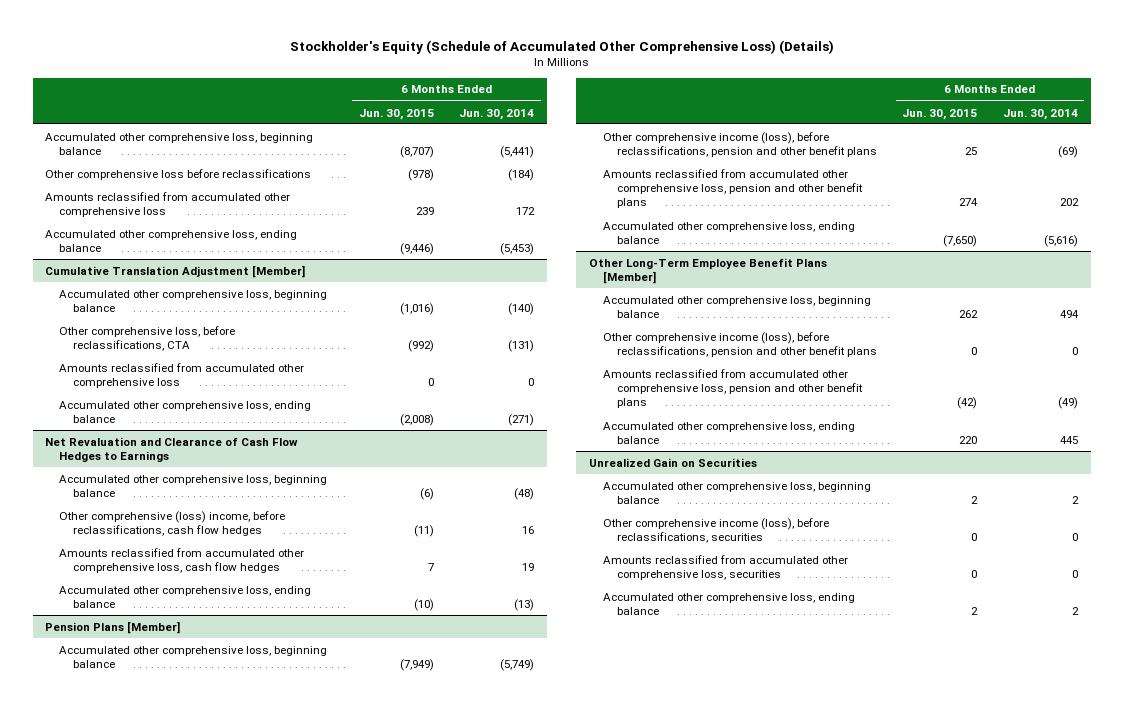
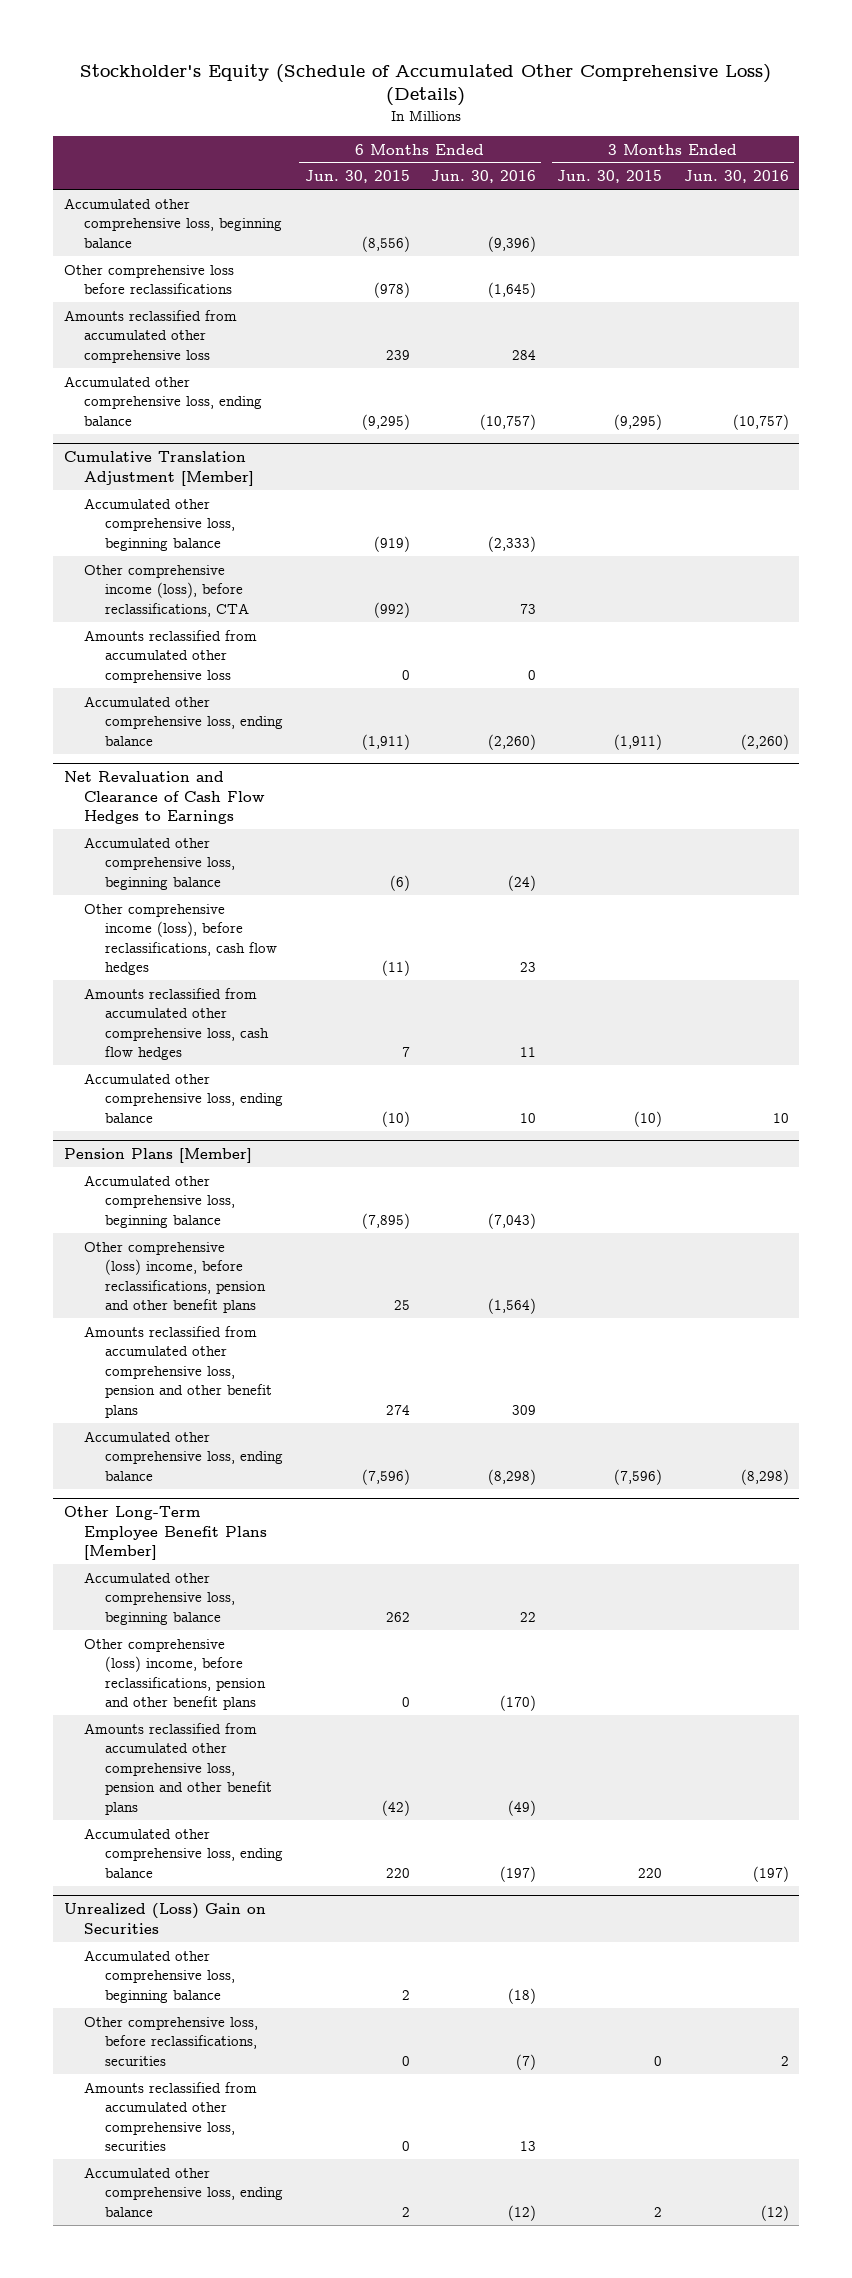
- | 6 Months Ended Jun. 30, 2015 | 6 Months Ended Jun. 30, 2014
+ | 6 Months Ended Jun. 30, 2015 | 6 Months Ended Jun. 30, 2016 | 3 Months Ended Jun. 30, 2015 | 3 Months Ended Jun. 30, 2016
- Accumulated other comprehensive loss, beginning balance | (8,707) | (5,441)
+ Accumulated other comprehensive loss, beginning balance | (8,556) | (9,396) | |
- Accumulated other comprehensive loss, ending balance | (9,446) | (5,453)
+ Accumulated other comprehensive loss, ending balance | (9,295) | (10,757) | (9,295) | (10,757)
@ Cumulative Translation Adjustment [Member]
- Accumulated other comprehensive loss, beginning balance | (1,016) | (140)
- Other comprehensive loss, before reclassifications, CTA | (992) | (131)
+ Accumulated other comprehensive loss, beginning balance | (919) | (2,333) | |
+ Other comprehensive income (loss), before reclassifications, CTA | (992) | 73 | |
- Accumulated other comprehensive loss, ending balance | (2,008) | (271)
+ Accumulated other comprehensive loss, ending balance | (1,911) | (2,260) | (1,911) | (2,260)
@ Net Revaluation and Clearance of Cash Flow Hedges to Earnings
- Other comprehensive (loss) income, before reclassifications, cash flow hedges | (11) | 16
+ Other comprehensive income (loss), before reclassifications, cash flow hedges | (11) | 23 | |
@ Pension Plans [Member]
- Accumulated other comprehensive loss, beginning balance | (7,949) | (5,749)
- Other comprehensive income (loss), before reclassifications, pension and other benefit plans | 25 | (69)
+ Accumulated other comprehensive loss, beginning balance | (7,895) | (7,043) | |
+ Other comprehensive (loss) income, before reclassifications, pension and other benefit plans | 25 | (1,564) | |
- Accumulated other comprehensive loss, ending balance | (7,650) | (5,616)
+ Accumulated other comprehensive loss, ending balance | (7,596) | (8,298) | (7,596) | (8,298)
@ Other Long-Term Employee Benefit Plans [Member]
- Other comprehensive income (loss), before reclassifications, pension and other benefit plans | 0 | 0
+ Other comprehensive (loss) income, before reclassifications, pension and other benefit plans | 0 | (170) | |
- Unrealized Gain on Securities
+ Unrealized (Loss) Gain on Securities
- Other comprehensive income (loss), before reclassifications, securities | 0 | 0
+ Other comprehensive loss, before reclassifications, securities | 0 | (7) | 0 | 2

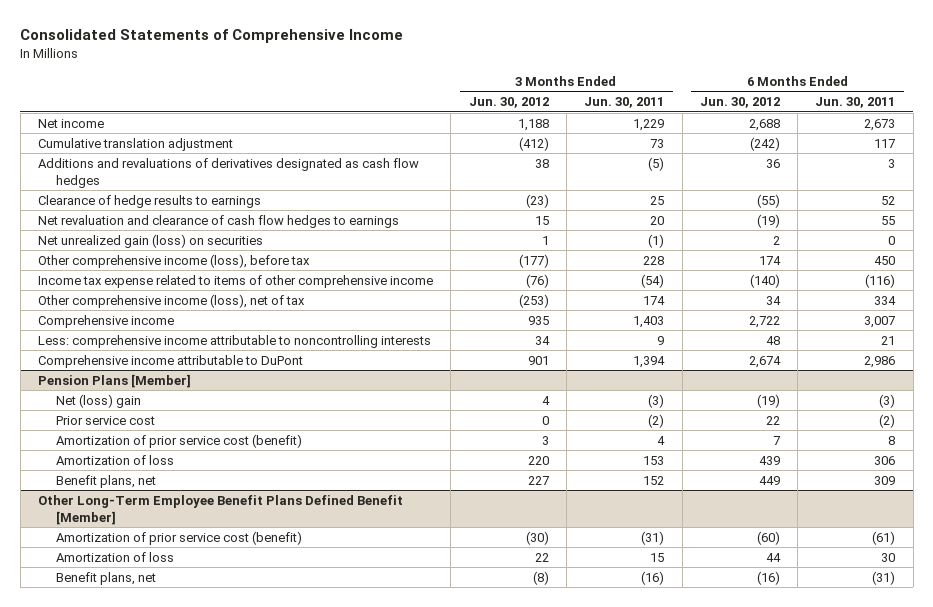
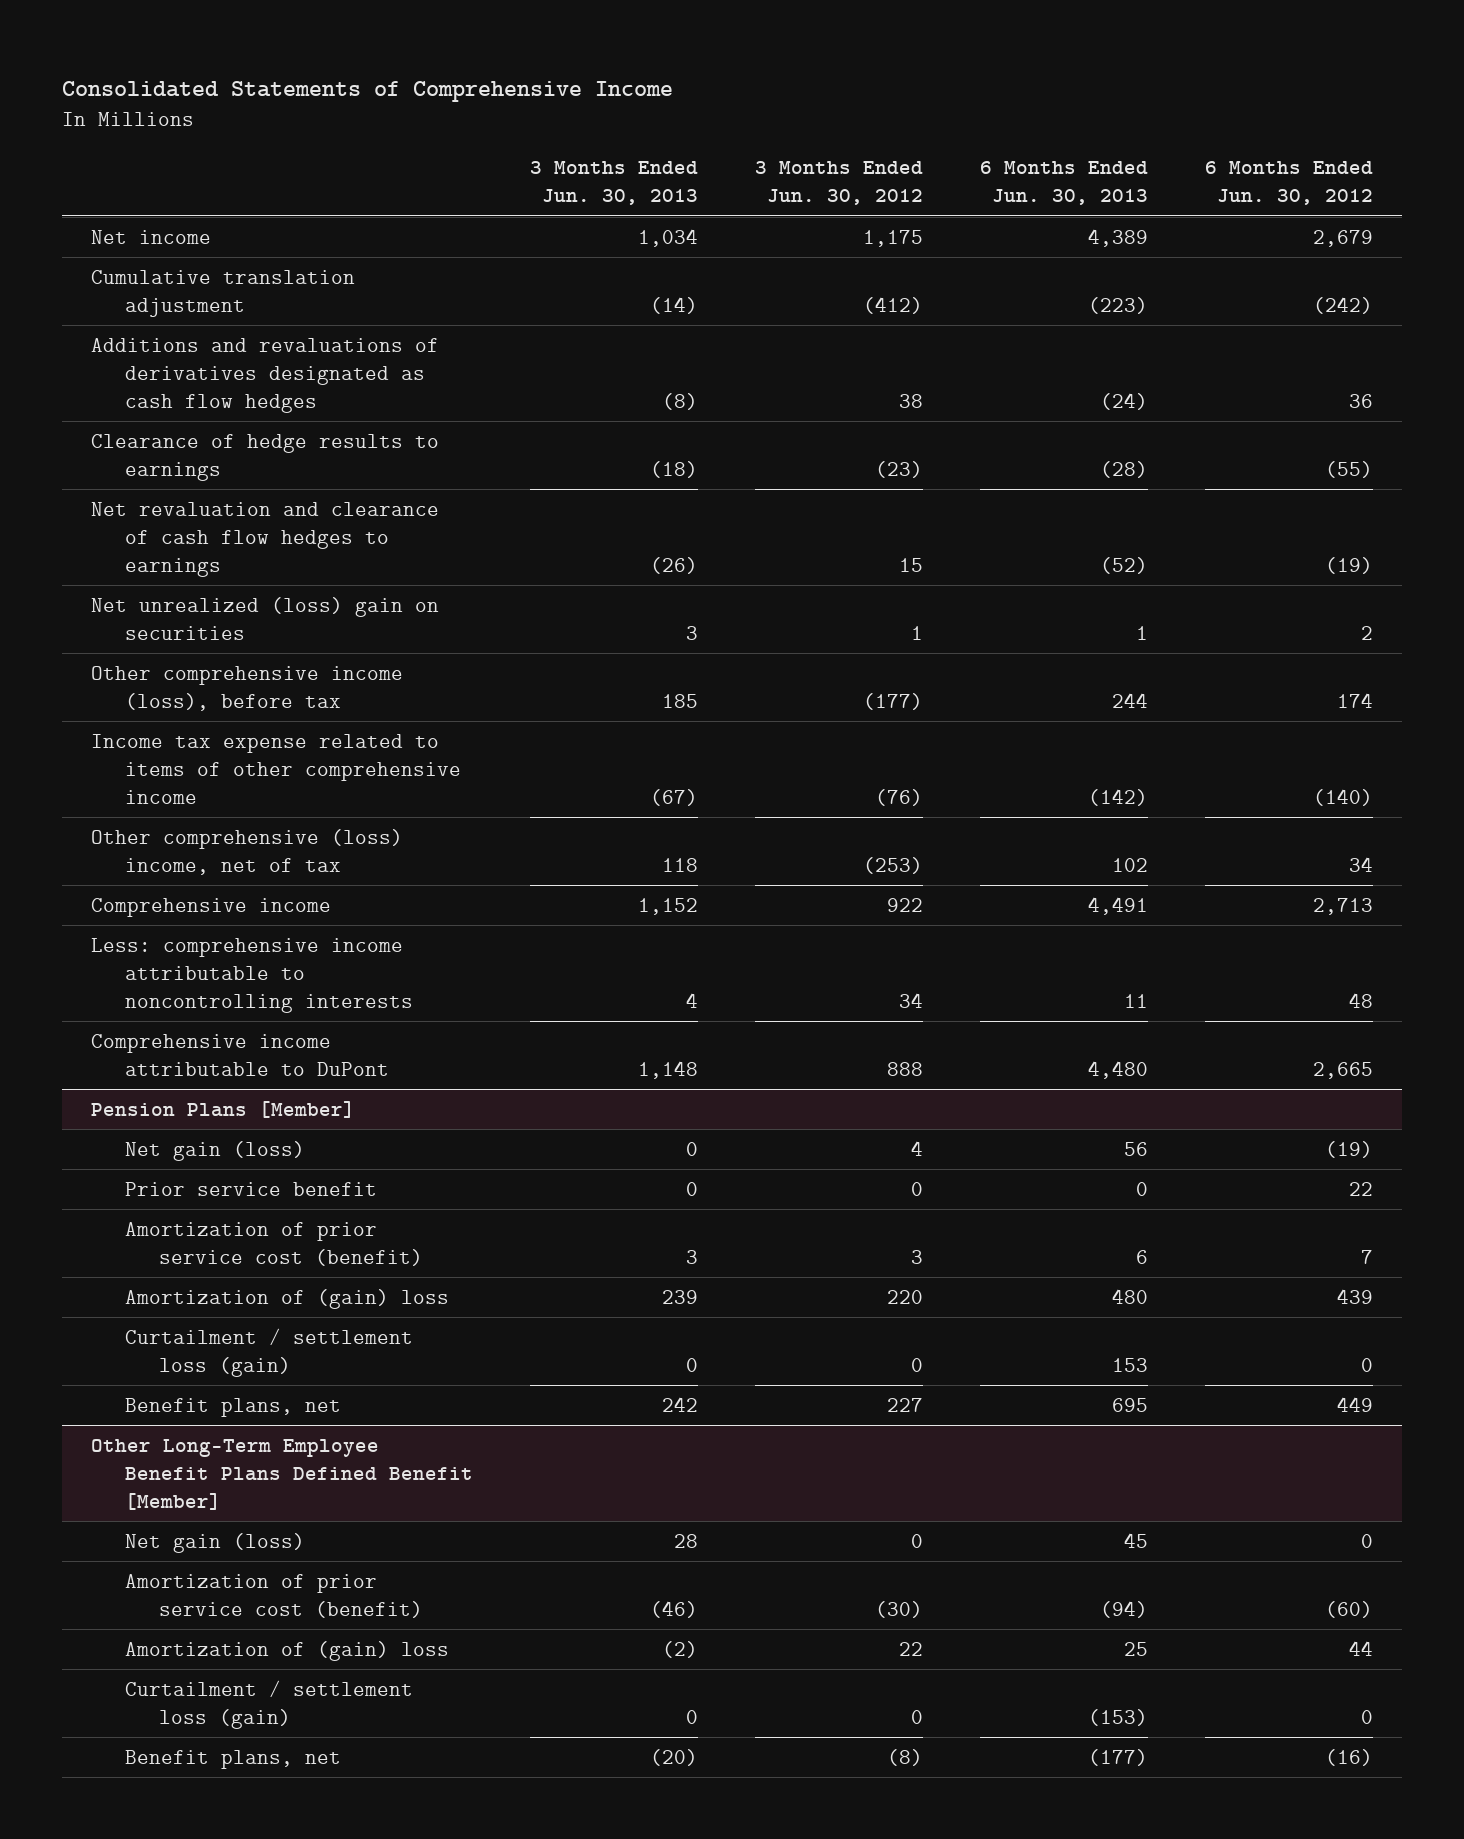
- | 3 Months Ended Jun. 30, 2012 | 3 Months Ended Jun. 30, 2011 | 6 Months Ended Jun. 30, 2012 | 6 Months Ended Jun. 30, 2011
+ | 3 Months Ended Jun. 30, 2013 | 3 Months Ended Jun. 30, 2012 | 6 Months Ended Jun. 30, 2013 | 6 Months Ended Jun. 30, 2012
- Net income | 1,188 | 1,229 | 2,688 | 2,673
+ Net income | 1,034 | 1,175 | 4,389 | 2,679
- Net unrealized gain (loss) on securities | 1 | (1) | 2 | 0
+ Net unrealized (loss) gain on securities | 3 | 1 | 1 | 2
- Other comprehensive income (loss), net of tax | (253) | 174 | 34 | 334
- Comprehensive income | 935 | 1,403 | 2,722 | 3,007
+ Other comprehensive (loss) income, net of tax | 118 | (253) | 102 | 34
+ Comprehensive income | 1,152 | 922 | 4,491 | 2,713
- Comprehensive income attributable to DuPont | 901 | 1,394 | 2,674 | 2,986
+ Comprehensive income attributable to DuPont | 1,148 | 888 | 4,480 | 2,665
@ Pension Plans [Member]
- Net (loss) gain | 4 | (3) | (19) | (3)
- Prior service cost | 0 | (2) | 22 | (2)
+ Net gain (loss) | 0 | 4 | 56 | (19)
+ Prior service benefit | 0 | 0 | 0 | 22
- Amortization of loss | 220 | 153 | 439 | 306
+ Amortization of (gain) loss | 239 | 220 | 480 | 439
+ Curtailment / settlement loss (gain) | 0 | 0 | 153 | 0
@ Other Long-Term Employee Benefit Plans Defined Benefit [Member]
+ Net gain (loss) | 28 | 0 | 45 | 0
- Amortization of loss | 22 | 15 | 44 | 30
+ Amortization of (gain) loss | (2) | 22 | 25 | 44
+ Curtailment / settlement loss (gain) | 0 | 0 | (153) | 0

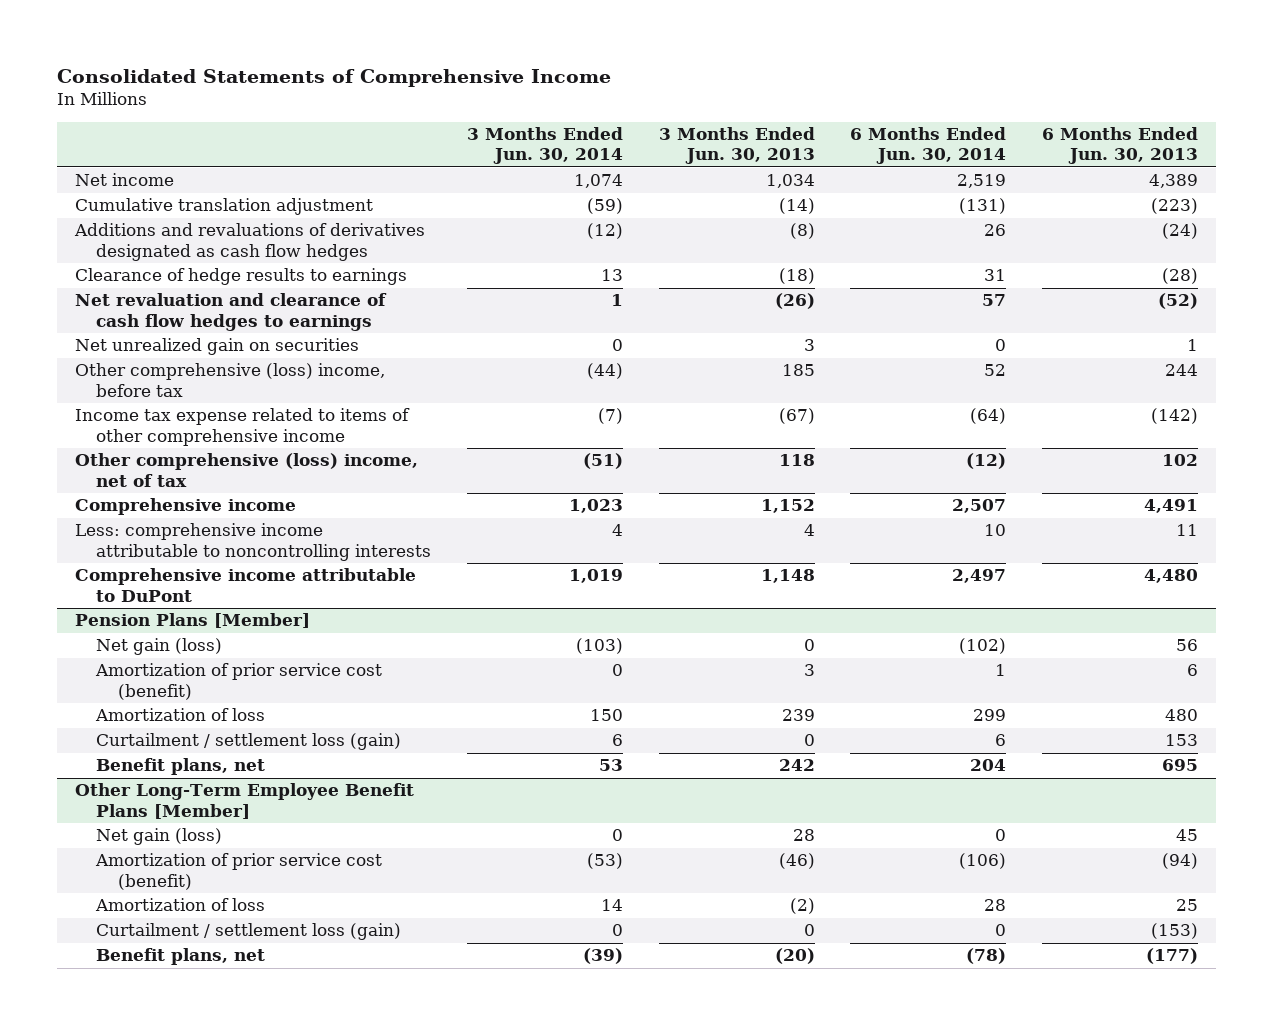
- | 3 Months Ended Jun. 30, 2013 | 3 Months Ended Jun. 30, 2012 | 6 Months Ended Jun. 30, 2013 | 6 Months Ended Jun. 30, 2012
+ | 3 Months Ended Jun. 30, 2014 | 3 Months Ended Jun. 30, 2013 | 6 Months Ended Jun. 30, 2014 | 6 Months Ended Jun. 30, 2013
- Net unrealized (loss) gain on securities | 3 | 1 | 1 | 2
- Other comprehensive income (loss), before tax | 185 | (177) | 244 | 174
+ Net unrealized gain on securities | 0 | 3 | 0 | 1
+ Other comprehensive (loss) income, before tax | (44) | 185 | 52 | 244
@ Pension Plans [Member]
- Prior service benefit | 0 | 0 | 0 | 22
- Amortization of (gain) loss | 239 | 220 | 480 | 439
+ Amortization of loss | 150 | 239 | 299 | 480
- Other Long-Term Employee Benefit Plans Defined Benefit [Member]
+ Other Long-Term Employee Benefit Plans [Member]
- Amortization of (gain) loss | (2) | 22 | 25 | 44
+ Amortization of loss | 14 | (2) | 28 | 25

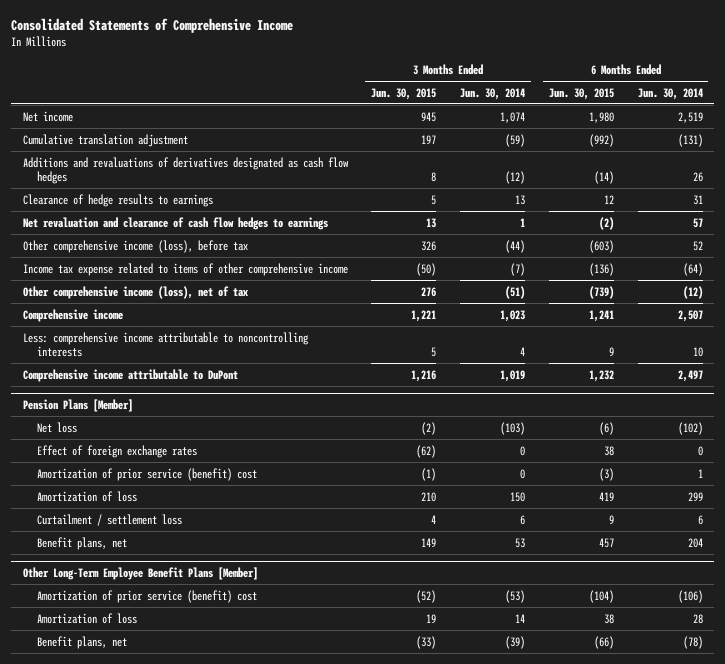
- | 3 Months Ended Jun. 30, 2014 | 3 Months Ended Jun. 30, 2013 | 6 Months Ended Jun. 30, 2014 | 6 Months Ended Jun. 30, 2013
+ | 3 Months Ended Jun. 30, 2015 | 3 Months Ended Jun. 30, 2014 | 6 Months Ended Jun. 30, 2015 | 6 Months Ended Jun. 30, 2014
- Net unrealized gain on securities | 0 | 3 | 0 | 1
- Other comprehensive (loss) income, before tax | (44) | 185 | 52 | 244
+ Other comprehensive income (loss), before tax | 326 | (44) | (603) | 52
- Other comprehensive (loss) income, net of tax | (51) | 118 | (12) | 102
+ Other comprehensive income (loss), net of tax | 276 | (51) | (739) | (12)
@ Pension Plans [Member]
- Net gain (loss) | (103) | 0 | (102) | 56
- Amortization of prior service cost (benefit) | 0 | 3 | 1 | 6
+ Net loss | (2) | (103) | (6) | (102)
+ Effect of foreign exchange rates | (62) | 0 | 38 | 0
+ Amortization of prior service (benefit) cost | (1) | 0 | (3) | 1
- Curtailment / settlement loss (gain) | 6 | 0 | 6 | 153
+ Curtailment / settlement loss | 4 | 6 | 9 | 6
@ Other Long-Term Employee Benefit Plans [Member]
- Net gain (loss) | 0 | 28 | 0 | 45
- Amortization of prior service cost (benefit) | (53) | (46) | (106) | (94)
+ Amortization of prior service (benefit) cost | (52) | (53) | (104) | (106)
- Curtailment / settlement loss (gain) | 0 | 0 | 0 | (153)

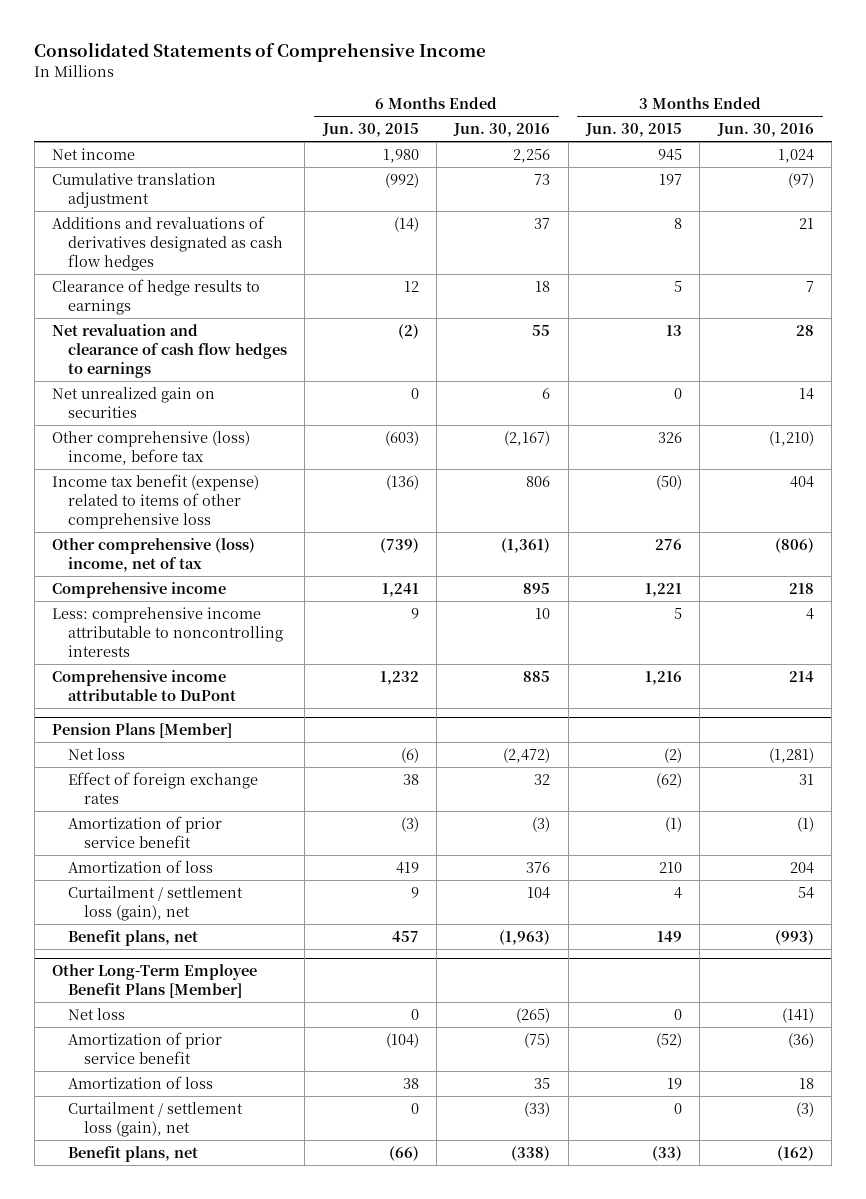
- | 3 Months Ended Jun. 30, 2015 | 3 Months Ended Jun. 30, 2014 | 6 Months Ended Jun. 30, 2015 | 6 Months Ended Jun. 30, 2014
+ | 6 Months Ended Jun. 30, 2015 | 6 Months Ended Jun. 30, 2016 | 3 Months Ended Jun. 30, 2015 | 3 Months Ended Jun. 30, 2016
- Other comprehensive income (loss), before tax | 326 | (44) | (603) | 52
- Income tax expense related to items of other comprehensive income | (50) | (7) | (136) | (64)
- Other comprehensive income (loss), net of tax | 276 | (51) | (739) | (12)
+ Net unrealized gain on securities | 0 | 6 | 0 | 14
+ Other comprehensive (loss) income, before tax | (603) | (2,167) | 326 | (1,210)
+ Income tax benefit (expense) related to items of other comprehensive loss | (136) | 806 | (50) | 404
+ Other comprehensive (loss) income, net of tax | (739) | (1,361) | 276 | (806)
@ Pension Plans [Member]
- Amortization of prior service (benefit) cost | (1) | 0 | (3) | 1
+ Amortization of prior service benefit | (3) | (3) | (1) | (1)
- Curtailment / settlement loss | 4 | 6 | 9 | 6
+ Curtailment / settlement loss (gain), net | 9 | 104 | 4 | 54
@ Other Long-Term Employee Benefit Plans [Member]
- Amortization of prior service (benefit) cost | (52) | (53) | (104) | (106)
+ Net loss | 0 | (265) | 0 | (141)
+ Amortization of prior service benefit | (104) | (75) | (52) | (36)
+ Curtailment / settlement loss (gain), net | 0 | (33) | 0 | (3)

